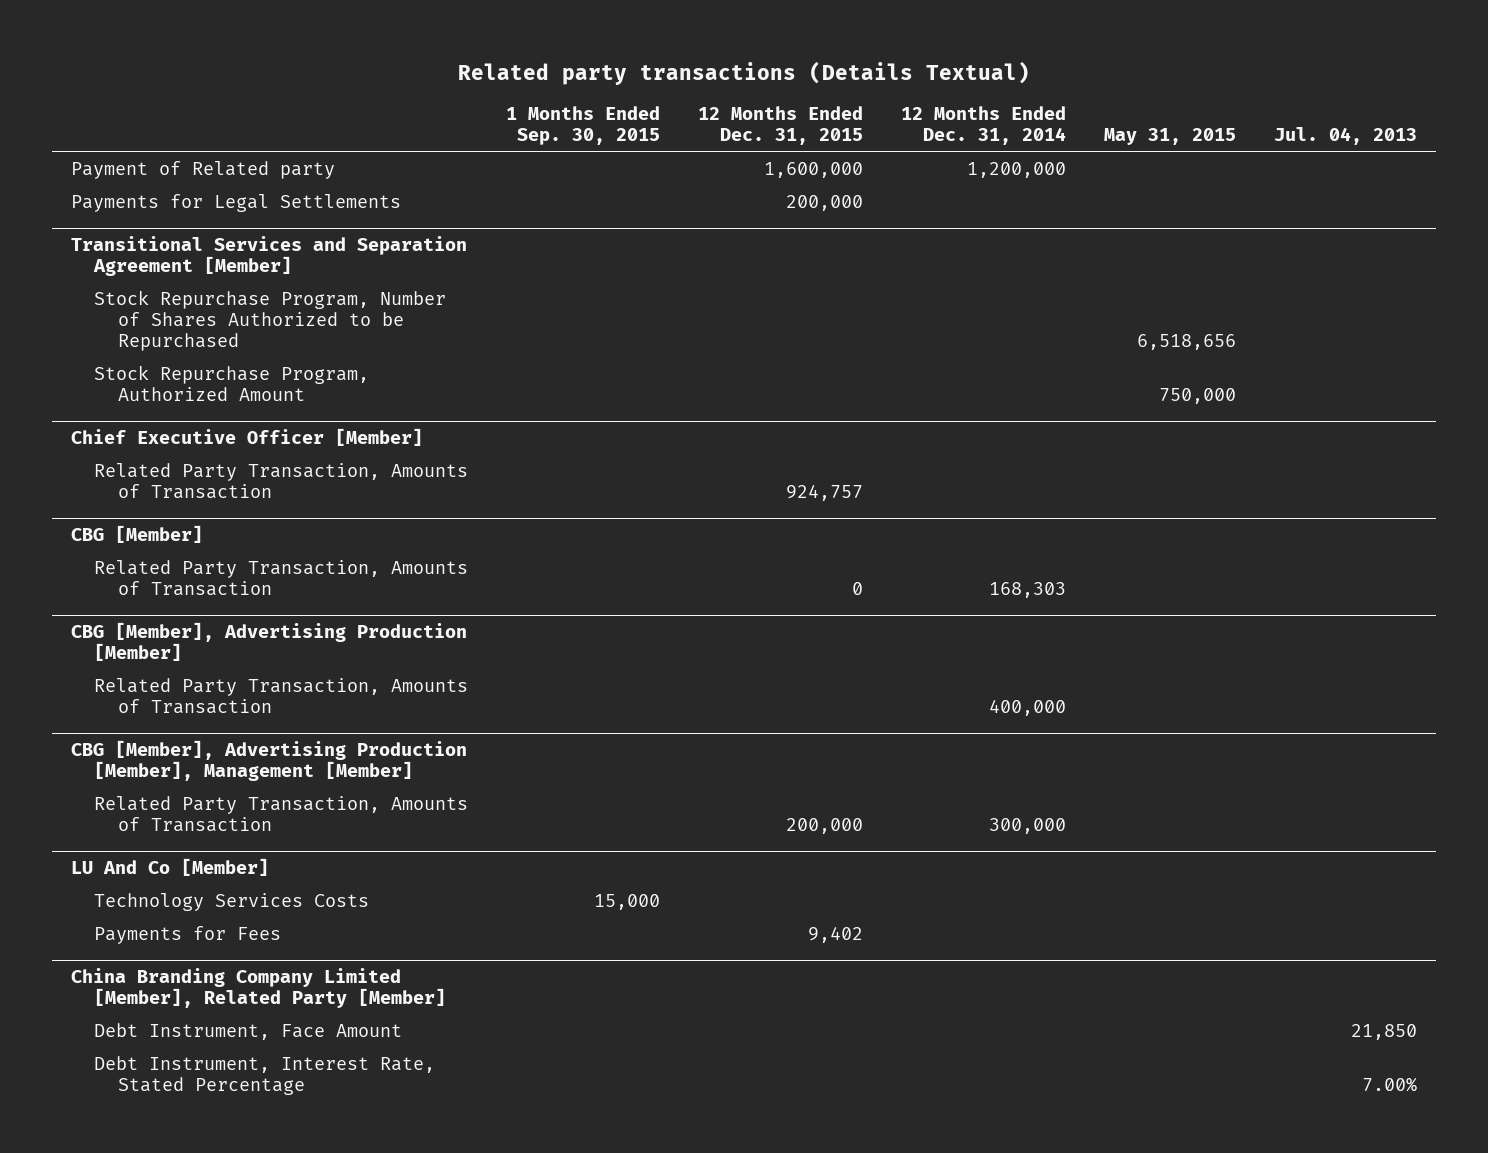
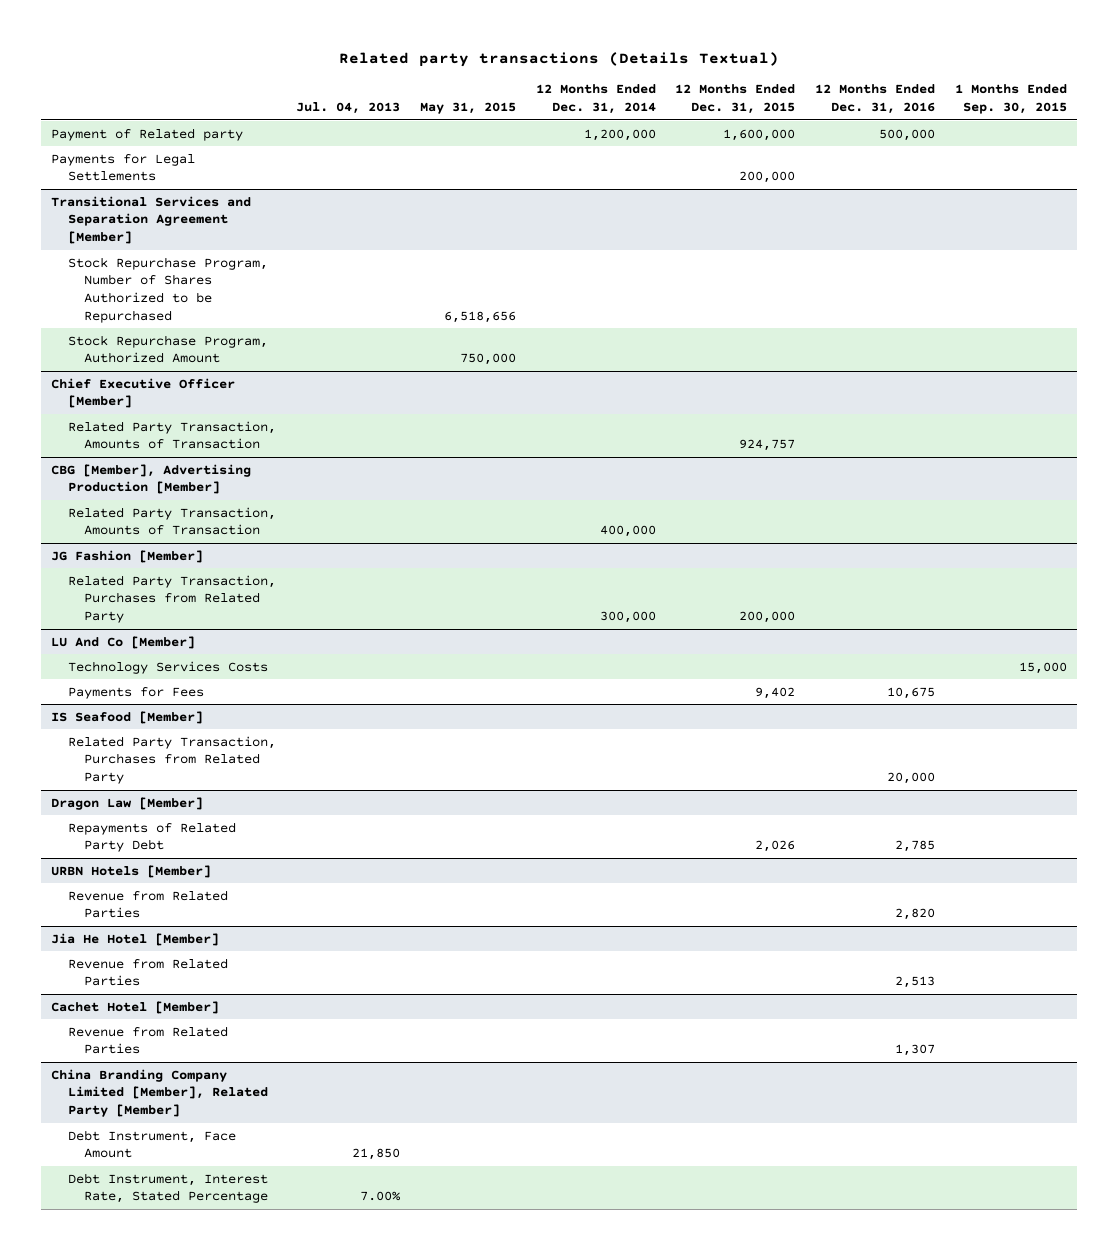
- | 1 Months Ended Sep. 30, 2015 | 12 Months Ended Dec. 31, 2015 | 12 Months Ended Dec. 31, 2014 | May 31, 2015 | Jul. 04, 2013
+ | Jul. 04, 2013 | May 31, 2015 | 12 Months Ended Dec. 31, 2014 | 12 Months Ended Dec. 31, 2015 | 12 Months Ended Dec. 31, 2016 | 1 Months Ended Sep. 30, 2015
- CBG [Member]
- Related Party Transaction, Amounts of Transaction | | 0 | 168,303 | |
- CBG [Member], Advertising Production [Member], Management [Member]
- Related Party Transaction, Amounts of Transaction | | 200,000 | 300,000 | |
+ JG Fashion [Member]
+ Related Party Transaction, Purchases from Related Party | | | 300,000 | 200,000 | |
+ IS Seafood [Member]
+ Related Party Transaction, Purchases from Related Party | | | | | 20,000 |
+ Dragon Law [Member]
+ Repayments of Related Party Debt | | | | 2,026 | 2,785 |
+ URBN Hotels [Member]
+ Revenue from Related Parties | | | | | 2,820 |
+ Jia He Hotel [Member]
+ Revenue from Related Parties | | | | | 2,513 |
+ Cachet Hotel [Member]
+ Revenue from Related Parties | | | | | 1,307 |

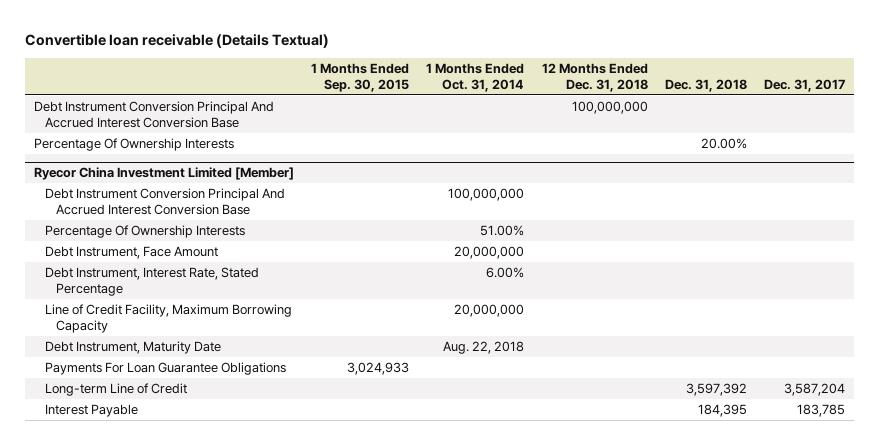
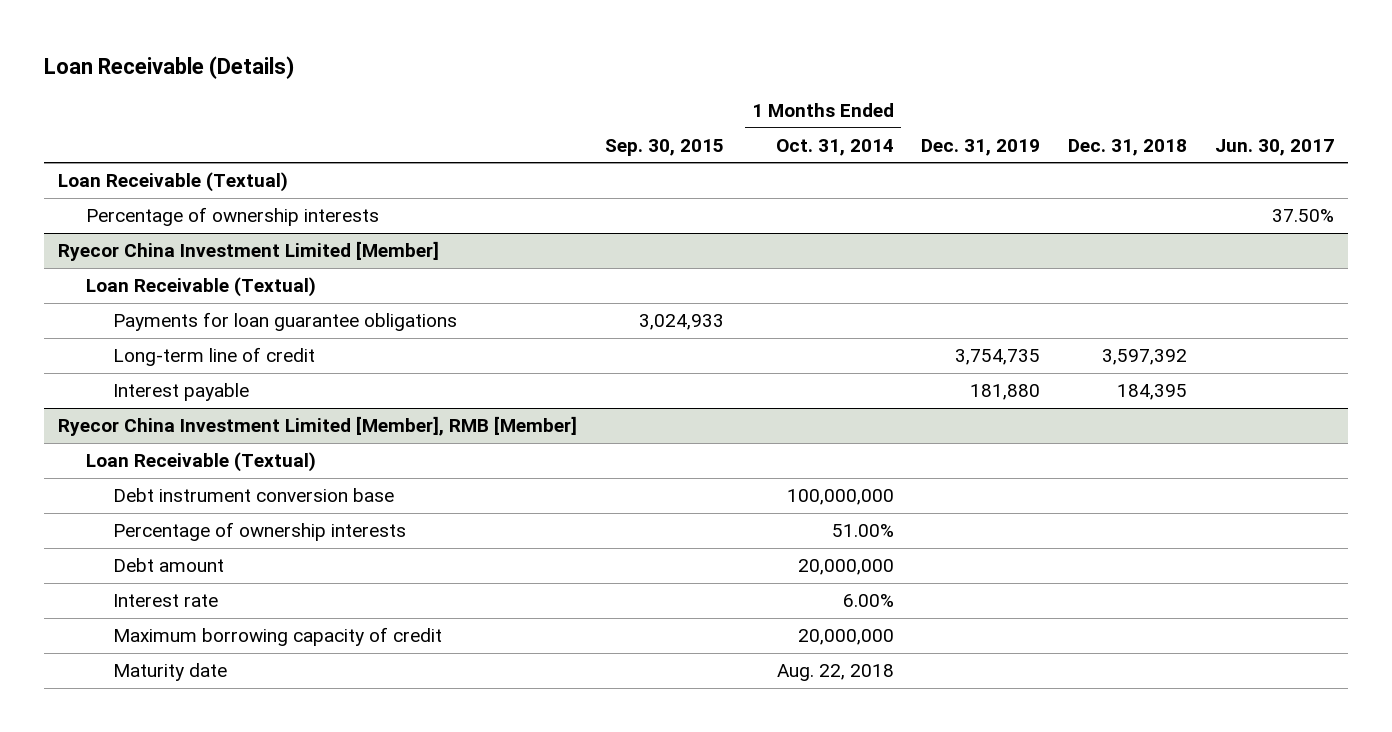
- Convertible loan receivable (Details Textual)
+ Loan Receivable (Details)
- | 1 Months Ended Sep. 30, 2015 | 1 Months Ended Oct. 31, 2014 | 12 Months Ended Dec. 31, 2018 | Dec. 31, 2018 | Dec. 31, 2017
+ | Sep. 30, 2015 | 1 Months Ended Oct. 31, 2014 | Dec. 31, 2019 | Dec. 31, 2018 | Jun. 30, 2017
- Debt Instrument Conversion Principal And Accrued Interest Conversion Base | | | 100,000,000 | |
- Percentage Of Ownership Interests | | | | 20.00% |
+ Loan Receivable (Textual)
+ Percentage of ownership interests | | | | | 37.50%
@ Ryecor China Investment Limited [Member]
- Debt Instrument Conversion Principal And Accrued Interest Conversion Base | | 100,000,000 | | |
- Percentage Of Ownership Interests | | 51.00% | | |
- Debt Instrument, Face Amount | | 20,000,000 | | |
- Debt Instrument, Interest Rate, Stated Percentage | | 6.00% | | |
- Line of Credit Facility, Maximum Borrowing Capacity | | 20,000,000 | | |
- Debt Instrument, Maturity Date | | Aug. 22, 2018 | | |
- Payments For Loan Guarantee Obligations | 3,024,933 | | | |
- Long-term Line of Credit | | | | 3,597,392 | 3,587,204
- Interest Payable | | | | 184,395 | 183,785
+ Loan Receivable (Textual)
+ Payments for loan guarantee obligations | 3,024,933 | | | |
+ Long-term line of credit | | | 3,754,735 | 3,597,392 |
+ Interest payable | | | 181,880 | 184,395 |
+ Ryecor China Investment Limited [Member], RMB [Member]
+ Loan Receivable (Textual)
+ Debt instrument conversion base | | 100,000,000 | | |
+ Percentage of ownership interests | | 51.00% | | |
+ Debt amount | | 20,000,000 | | |
+ Interest rate | | 6.00% | | |
+ Maximum borrowing capacity of credit | | 20,000,000 | | |
+ Maturity date | | Aug. 22, 2018 | | |

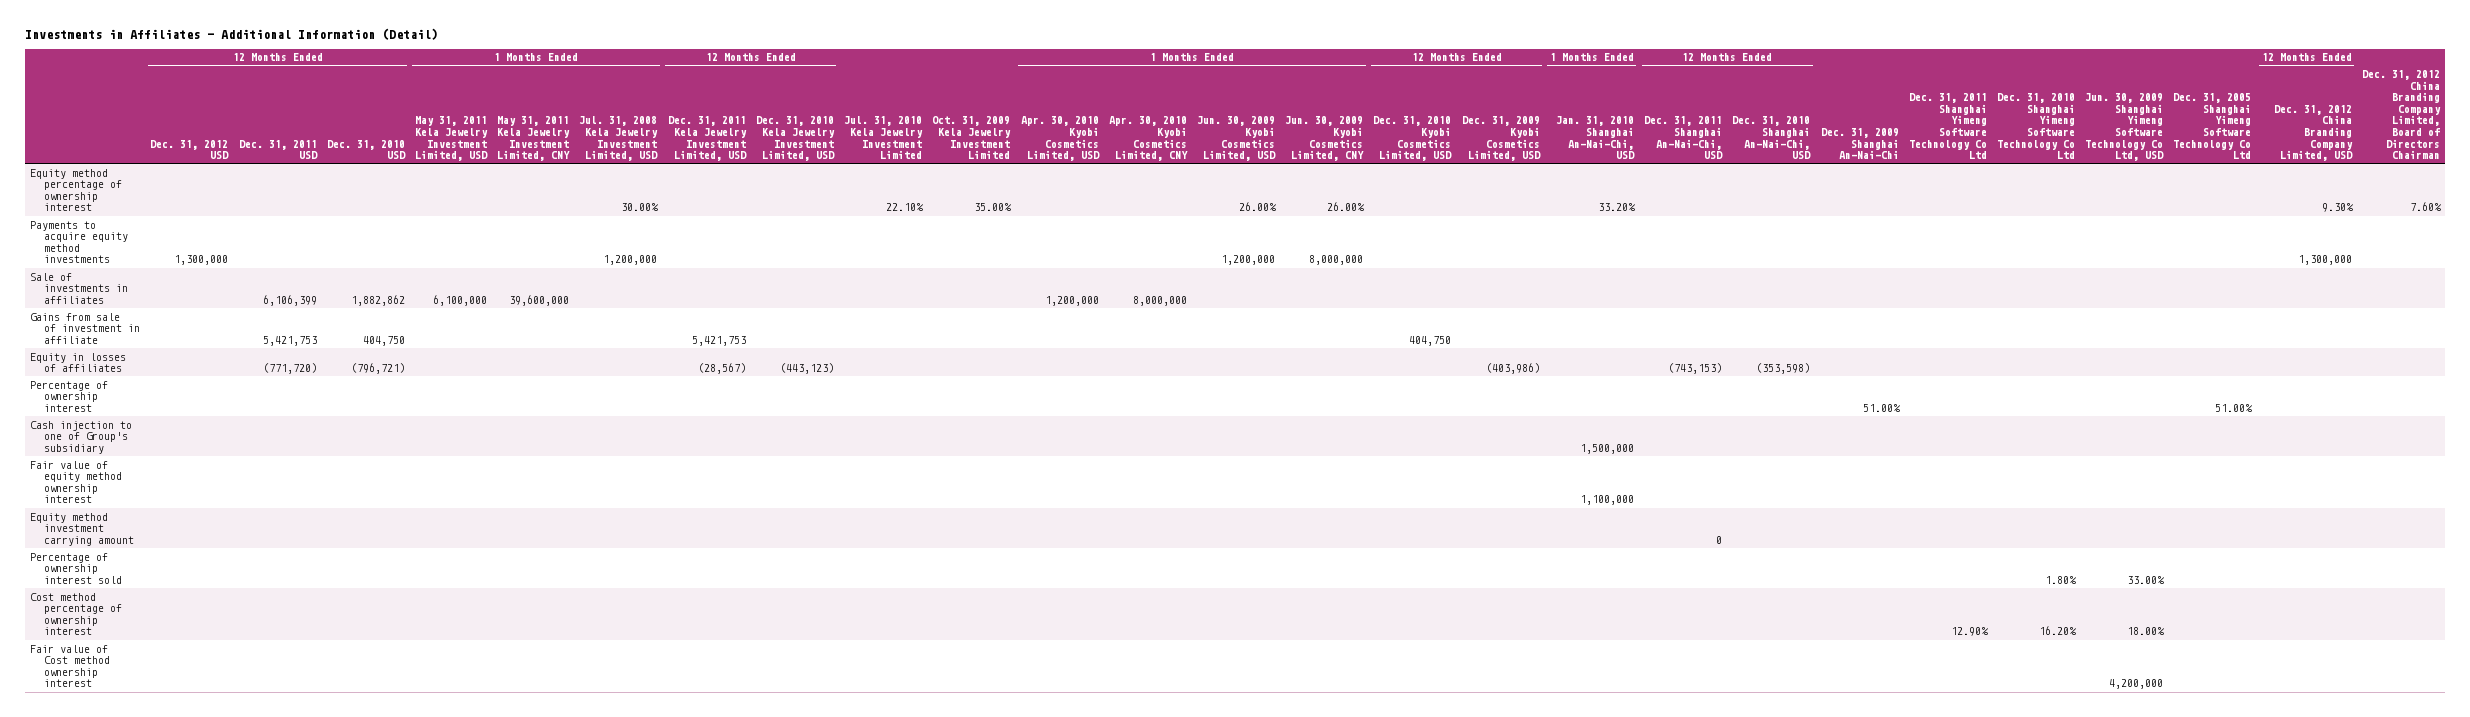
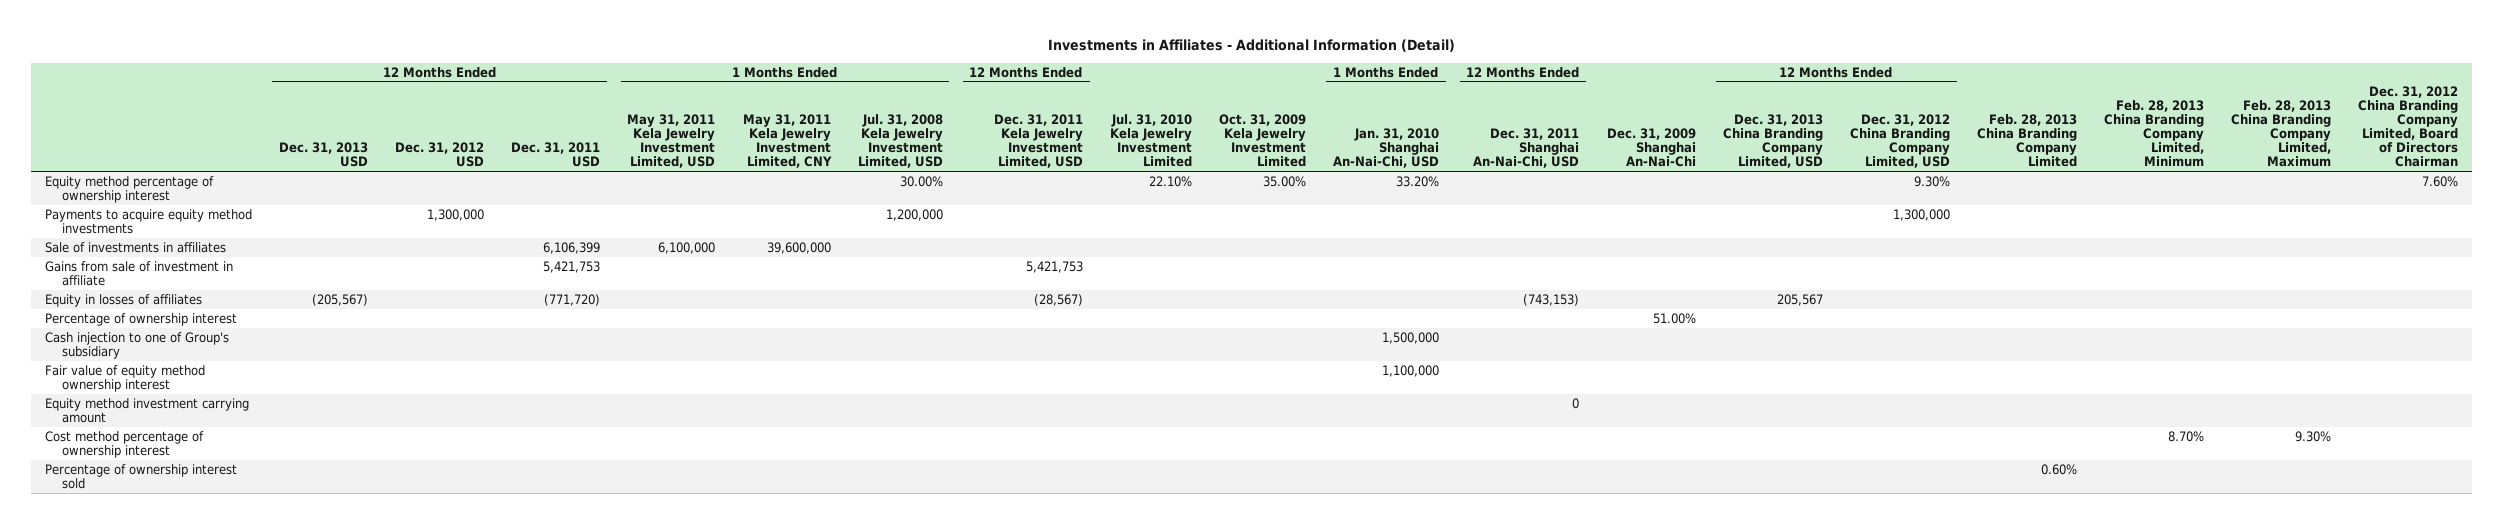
- | 12 Months Ended Dec. 31, 2012 USD | 12 Months Ended Dec. 31, 2011 USD | 12 Months Ended Dec. 31, 2010 USD | 1 Months Ended May 31, 2011 Kela Jewelry Investment Limited, USD | 1 Months Ended May 31, 2011 Kela Jewelry Investment Limited, CNY | 1 Months Ended Jul. 31, 2008 Kela Jewelry Investment Limited, USD | 12 Months Ended Dec. 31, 2011 Kela Jewelry Investment Limited, USD | 12 Months Ended Dec. 31, 2010 Kela Jewelry Investment Limited, USD | Jul. 31, 2010 Kela Jewelry Investment Limited | Oct. 31, 2009 Kela Jewelry Investment Limited | 1 Months Ended Apr. 30, 2010 Kyobi Cosmetics Limited, USD | 1 Months Ended Apr. 30, 2010 Kyobi Cosmetics Limited, CNY | 1 Months Ended Jun. 30, 2009 Kyobi Cosmetics Limited, USD | 1 Months Ended Jun. 30, 2009 Kyobi Cosmetics Limited, CNY | 12 Months Ended Dec. 31, 2010 Kyobi Cosmetics Limited, USD | 12 Months Ended Dec. 31, 2009 Kyobi Cosmetics Limited, USD | 1 Months Ended Jan. 31, 2010 Shanghai An-Nai-Chi, USD | 12 Months Ended Dec. 31, 2011 Shanghai An-Nai-Chi, USD | 12 Months Ended Dec. 31, 2010 Shanghai An-Nai-Chi, USD | Dec. 31, 2009 Shanghai An-Nai-Chi | Dec. 31, 2011 Shanghai Yimeng Software Technology Co Ltd | Dec. 31, 2010 Shanghai Yimeng Software Technology Co Ltd | Jun. 30, 2009 Shanghai Yimeng Software Technology Co Ltd, USD | Dec. 31, 2005 Shanghai Yimeng Software Technology Co Ltd | 12 Months Ended Dec. 31, 2012 China Branding Company Limited, USD | Dec. 31, 2012 China Branding Company Limited, Board of Directors Chairman
+ | 12 Months Ended Dec. 31, 2013 USD | 12 Months Ended Dec. 31, 2012 USD | 12 Months Ended Dec. 31, 2011 USD | 1 Months Ended May 31, 2011 Kela Jewelry Investment Limited, USD | 1 Months Ended May 31, 2011 Kela Jewelry Investment Limited, CNY | 1 Months Ended Jul. 31, 2008 Kela Jewelry Investment Limited, USD | 12 Months Ended Dec. 31, 2011 Kela Jewelry Investment Limited, USD | Jul. 31, 2010 Kela Jewelry Investment Limited | Oct. 31, 2009 Kela Jewelry Investment Limited | 1 Months Ended Jan. 31, 2010 Shanghai An-Nai-Chi, USD | 12 Months Ended Dec. 31, 2011 Shanghai An-Nai-Chi, USD | Dec. 31, 2009 Shanghai An-Nai-Chi | 12 Months Ended Dec. 31, 2013 China Branding Company Limited, USD | 12 Months Ended Dec. 31, 2012 China Branding Company Limited, USD | Feb. 28, 2013 China Branding Company Limited | Feb. 28, 2013 China Branding Company Limited, Minimum | Feb. 28, 2013 China Branding Company Limited, Maximum | Dec. 31, 2012 China Branding Company Limited, Board of Directors Chairman
- Fair value of Cost method ownership interest | | | | | | | | | | | | | | | | | | | | | | | 4,200,000 | | |
moved down: Percentage of ownership interest sold | | | | | | | | | | | | | | | 0.60% | | |

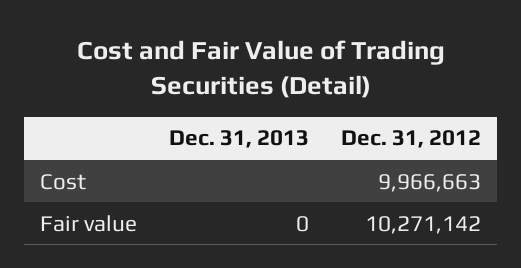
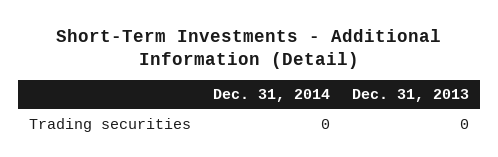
- Cost and Fair Value of Trading Securities (Detail)
+ Short-Term Investments - Additional Information (Detail)
- | Dec. 31, 2013 | Dec. 31, 2012
+ | Dec. 31, 2014 | Dec. 31, 2013
- Cost | | 9,966,663
- Fair value | 0 | 10,271,142
+ Trading securities | 0 | 0

